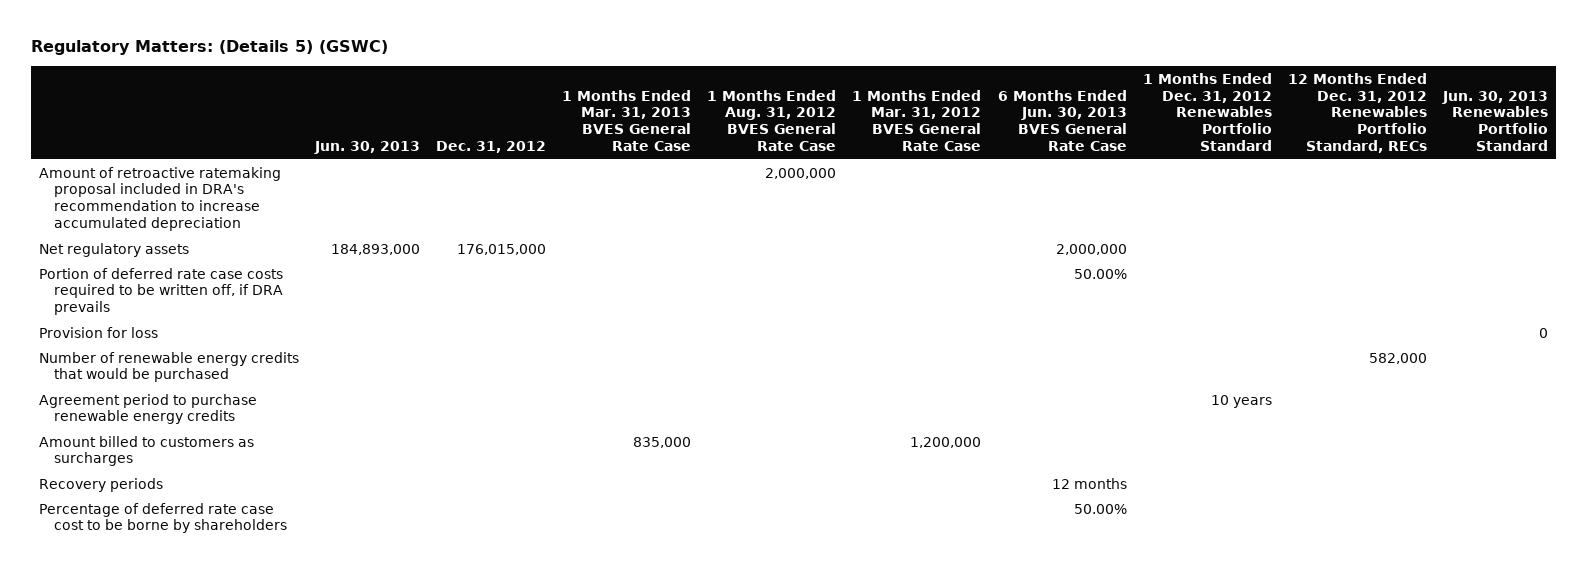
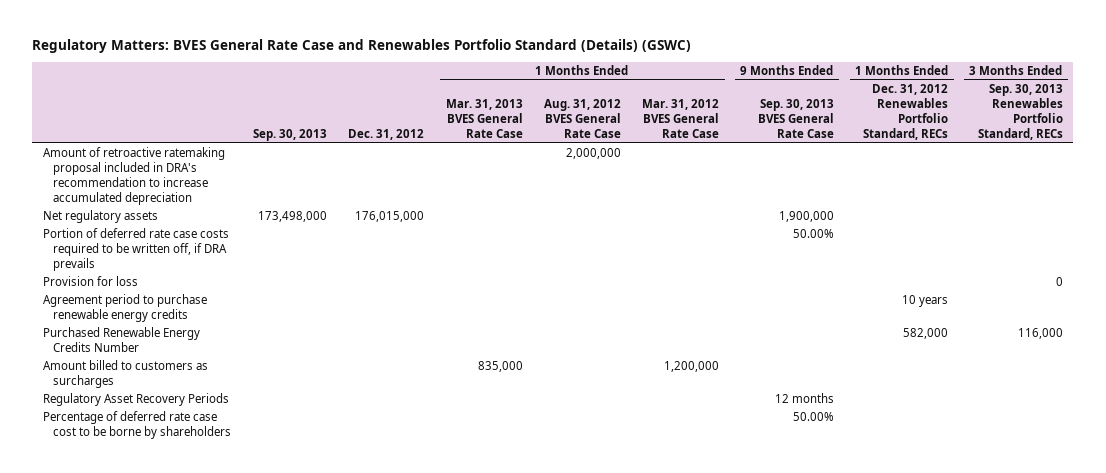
- Regulatory Matters: (Details 5) (GSWC)
+ Regulatory Matters: BVES General Rate Case and Renewables Portfolio Standard (Details) (GSWC)
- | Jun. 30, 2013 | Dec. 31, 2012 | 1 Months Ended Mar. 31, 2013 BVES General Rate Case | 1 Months Ended Aug. 31, 2012 BVES General Rate Case | 1 Months Ended Mar. 31, 2012 BVES General Rate Case | 6 Months Ended Jun. 30, 2013 BVES General Rate Case | 1 Months Ended Dec. 31, 2012 Renewables Portfolio Standard | 12 Months Ended Dec. 31, 2012 Renewables Portfolio Standard, RECs | Jun. 30, 2013 Renewables Portfolio Standard
+ | Sep. 30, 2013 | Dec. 31, 2012 | 1 Months Ended Mar. 31, 2013 BVES General Rate Case | 1 Months Ended Aug. 31, 2012 BVES General Rate Case | 1 Months Ended Mar. 31, 2012 BVES General Rate Case | 9 Months Ended Sep. 30, 2013 BVES General Rate Case | 1 Months Ended Dec. 31, 2012 Renewables Portfolio Standard, RECs | 3 Months Ended Sep. 30, 2013 Renewables Portfolio Standard, RECs
- Number of renewable energy credits that would be purchased | | | | | | | | 582,000 |
+ Purchased Renewable Energy Credits Number | | | | | | | 582,000 | 116,000
- Recovery periods | | | | | | 12 months | | |
+ Regulatory Asset Recovery Periods | | | | | | 12 months | |

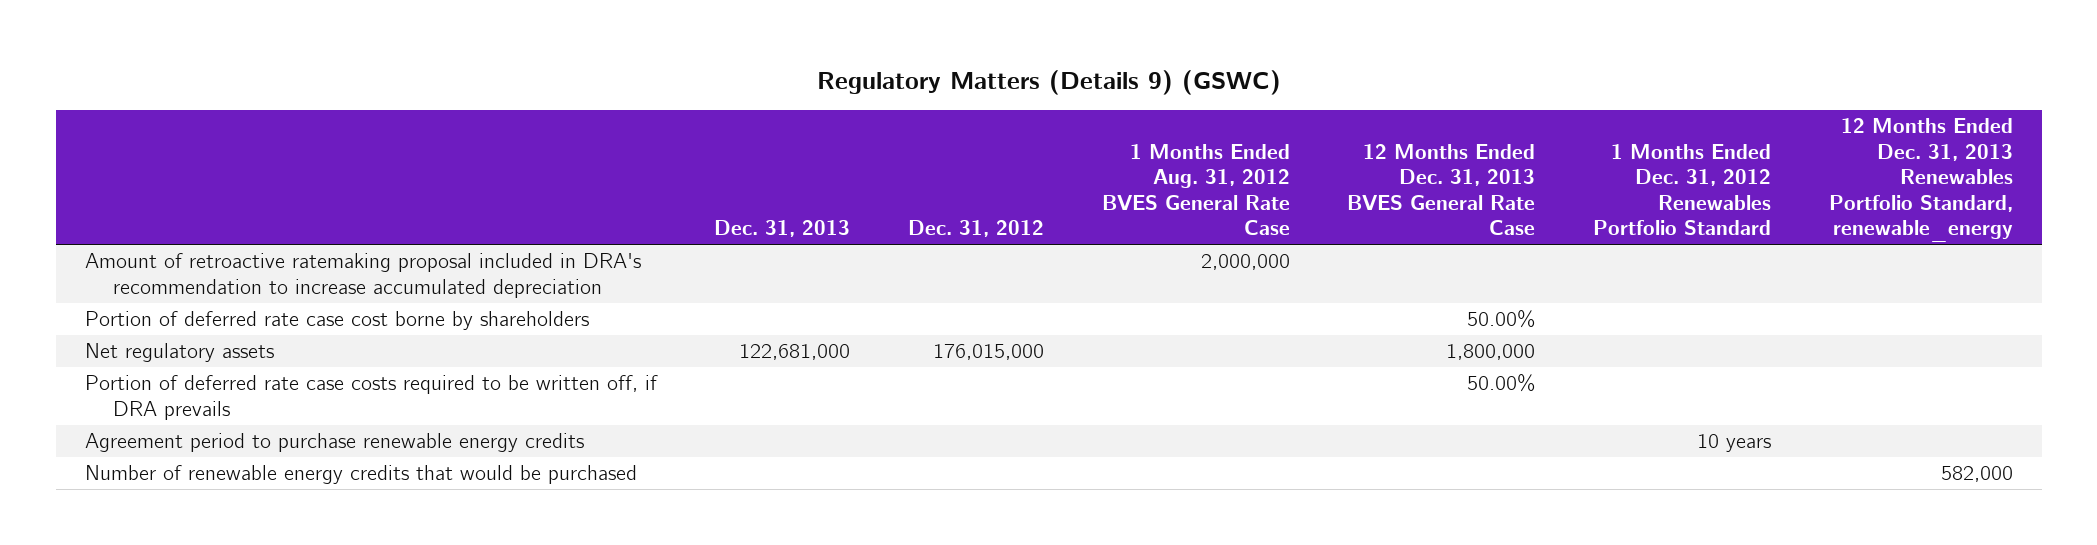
- Regulatory Matters: BVES General Rate Case and Renewables Portfolio Standard (Details) (GSWC)
+ Regulatory Matters (Details 9) (GSWC)
- | Sep. 30, 2013 | Dec. 31, 2012 | 1 Months Ended Mar. 31, 2013 BVES General Rate Case | 1 Months Ended Aug. 31, 2012 BVES General Rate Case | 1 Months Ended Mar. 31, 2012 BVES General Rate Case | 9 Months Ended Sep. 30, 2013 BVES General Rate Case | 1 Months Ended Dec. 31, 2012 Renewables Portfolio Standard, RECs | 3 Months Ended Sep. 30, 2013 Renewables Portfolio Standard, RECs
+ | Dec. 31, 2013 | Dec. 31, 2012 | 1 Months Ended Aug. 31, 2012 BVES General Rate Case | 12 Months Ended Dec. 31, 2013 BVES General Rate Case | 1 Months Ended Dec. 31, 2012 Renewables Portfolio Standard | 12 Months Ended Dec. 31, 2013 Renewables Portfolio Standard, renewable_energy
+ Portion of deferred rate case cost borne by shareholders | | | | 50.00% | |
- Provision for loss | | | | | | | | 0
- Purchased Renewable Energy Credits Number | | | | | | | 582,000 | 116,000
- Amount billed to customers as surcharges | | | 835,000 | | 1,200,000 | | |
- Regulatory Asset Recovery Periods | | | | | | 12 months | |
- Percentage of deferred rate case cost to be borne by shareholders | | | | | | 50.00% | |
+ Number of renewable energy credits that would be purchased | | | | | | 582,000

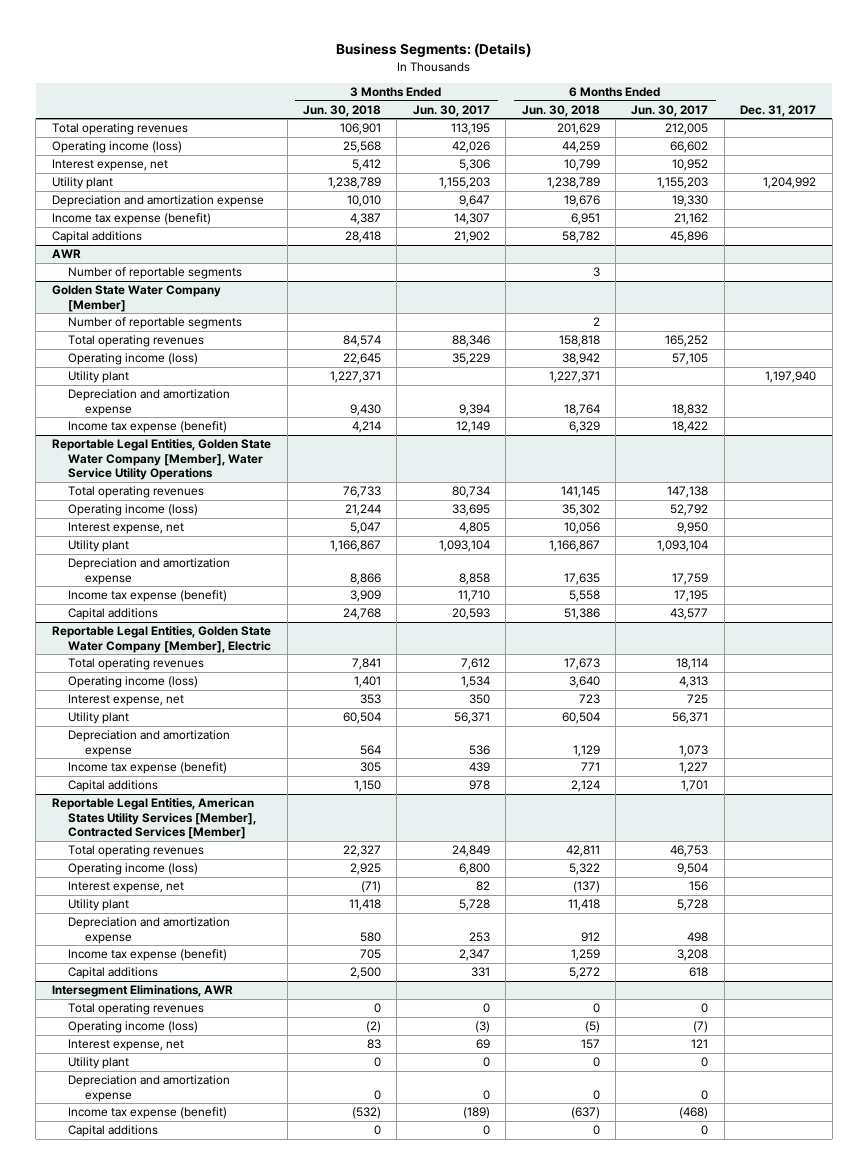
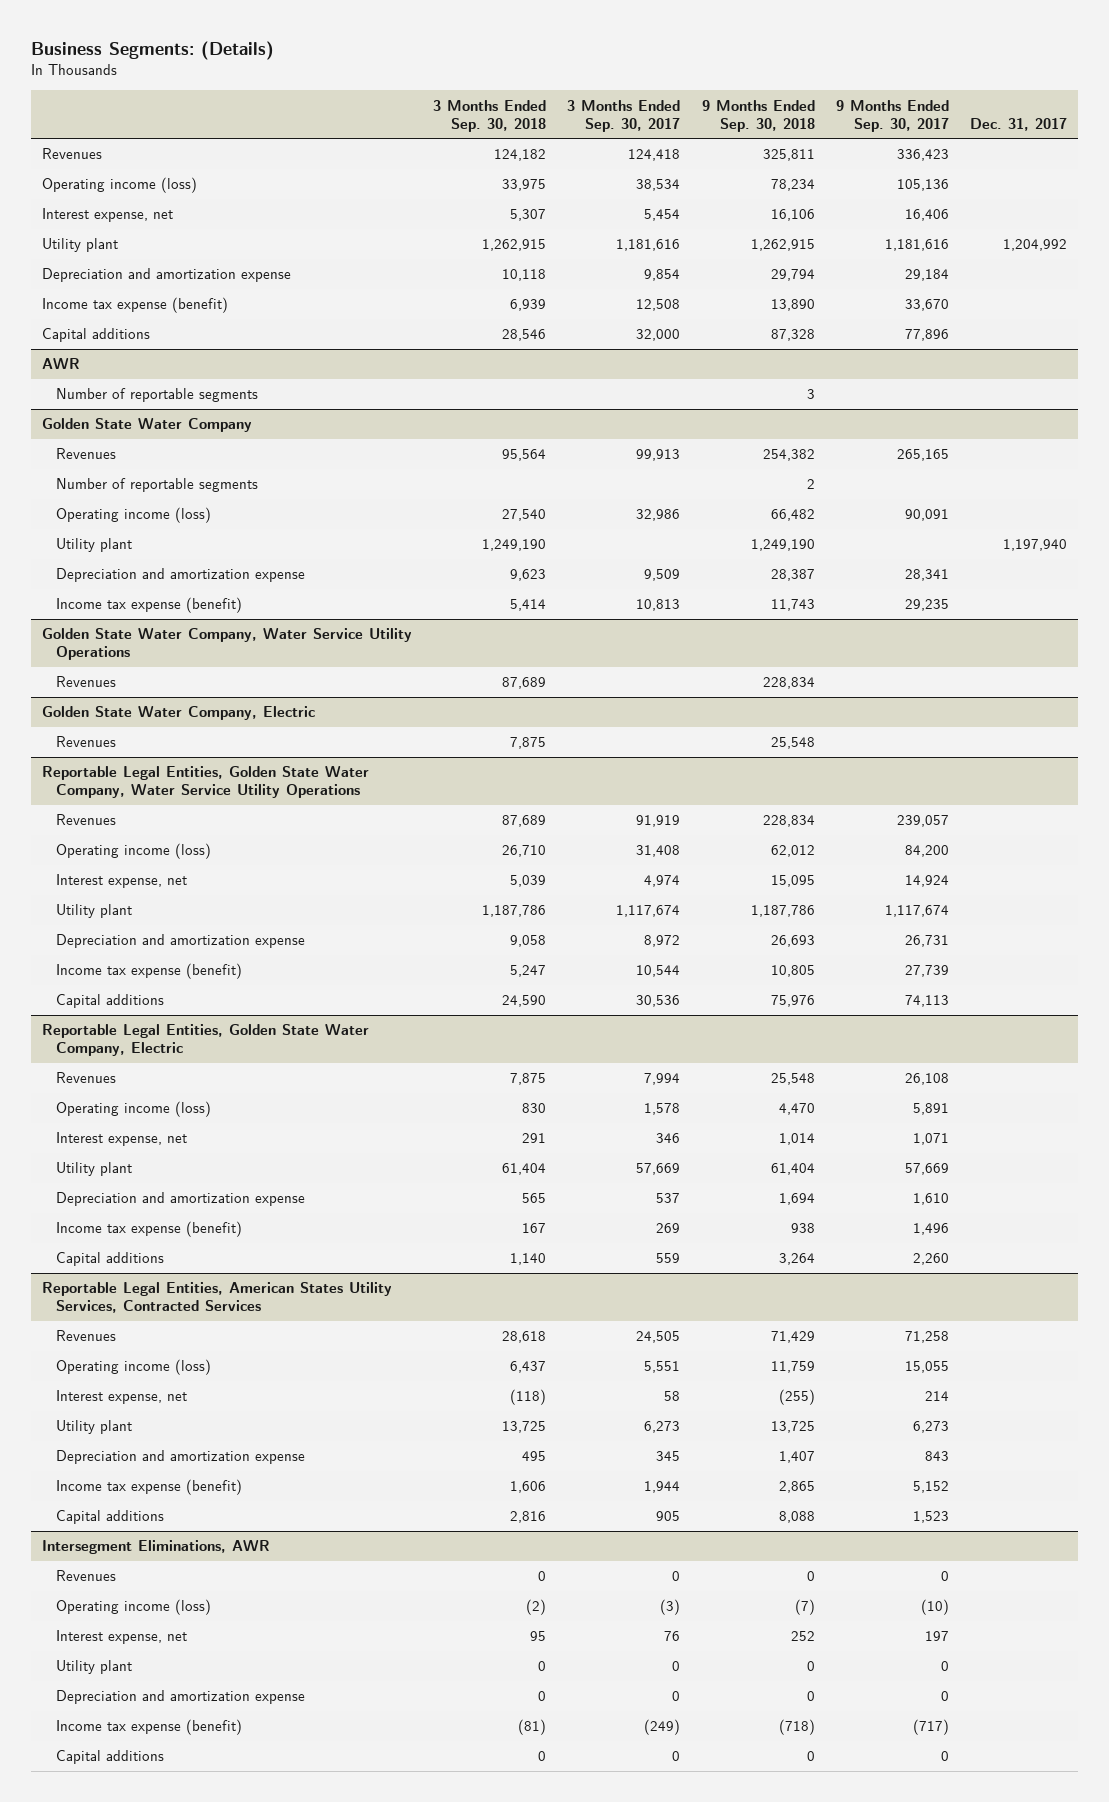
- | 3 Months Ended Jun. 30, 2018 | 3 Months Ended Jun. 30, 2017 | 6 Months Ended Jun. 30, 2018 | 6 Months Ended Jun. 30, 2017 | Dec. 31, 2017
+ | 3 Months Ended Sep. 30, 2018 | 3 Months Ended Sep. 30, 2017 | 9 Months Ended Sep. 30, 2018 | 9 Months Ended Sep. 30, 2017 | Dec. 31, 2017
- Total operating revenues | 106,901 | 113,195 | 201,629 | 212,005 |
+ Revenues | 124,182 | 124,418 | 325,811 | 336,423 |
- Golden State Water Company [Member]
+ Golden State Water Company
+ Revenues | 95,564 | 99,913 | 254,382 | 265,165 |
- Total operating revenues | 84,574 | 88,346 | 158,818 | 165,252 |
- Reportable Legal Entities, Golden State Water Company [Member], Water Service Utility Operations
- Total operating revenues | 76,733 | 80,734 | 141,145 | 147,138 |
+ Golden State Water Company, Water Service Utility Operations
+ Revenues | 87,689 | | 228,834 | |
+ Golden State Water Company, Electric
+ Revenues | 7,875 | | 25,548 | |
+ Reportable Legal Entities, Golden State Water Company, Water Service Utility Operations
+ Revenues | 87,689 | 91,919 | 228,834 | 239,057 |
- Reportable Legal Entities, Golden State Water Company [Member], Electric
- Total operating revenues | 7,841 | 7,612 | 17,673 | 18,114 |
+ Reportable Legal Entities, Golden State Water Company, Electric
+ Revenues | 7,875 | 7,994 | 25,548 | 26,108 |
- Reportable Legal Entities, American States Utility Services [Member], Contracted Services [Member]
- Total operating revenues | 22,327 | 24,849 | 42,811 | 46,753 |
+ Reportable Legal Entities, American States Utility Services, Contracted Services
+ Revenues | 28,618 | 24,505 | 71,429 | 71,258 |
@ Intersegment Eliminations, AWR
- Total operating revenues | 0 | 0 | 0 | 0 |
+ Revenues | 0 | 0 | 0 | 0 |

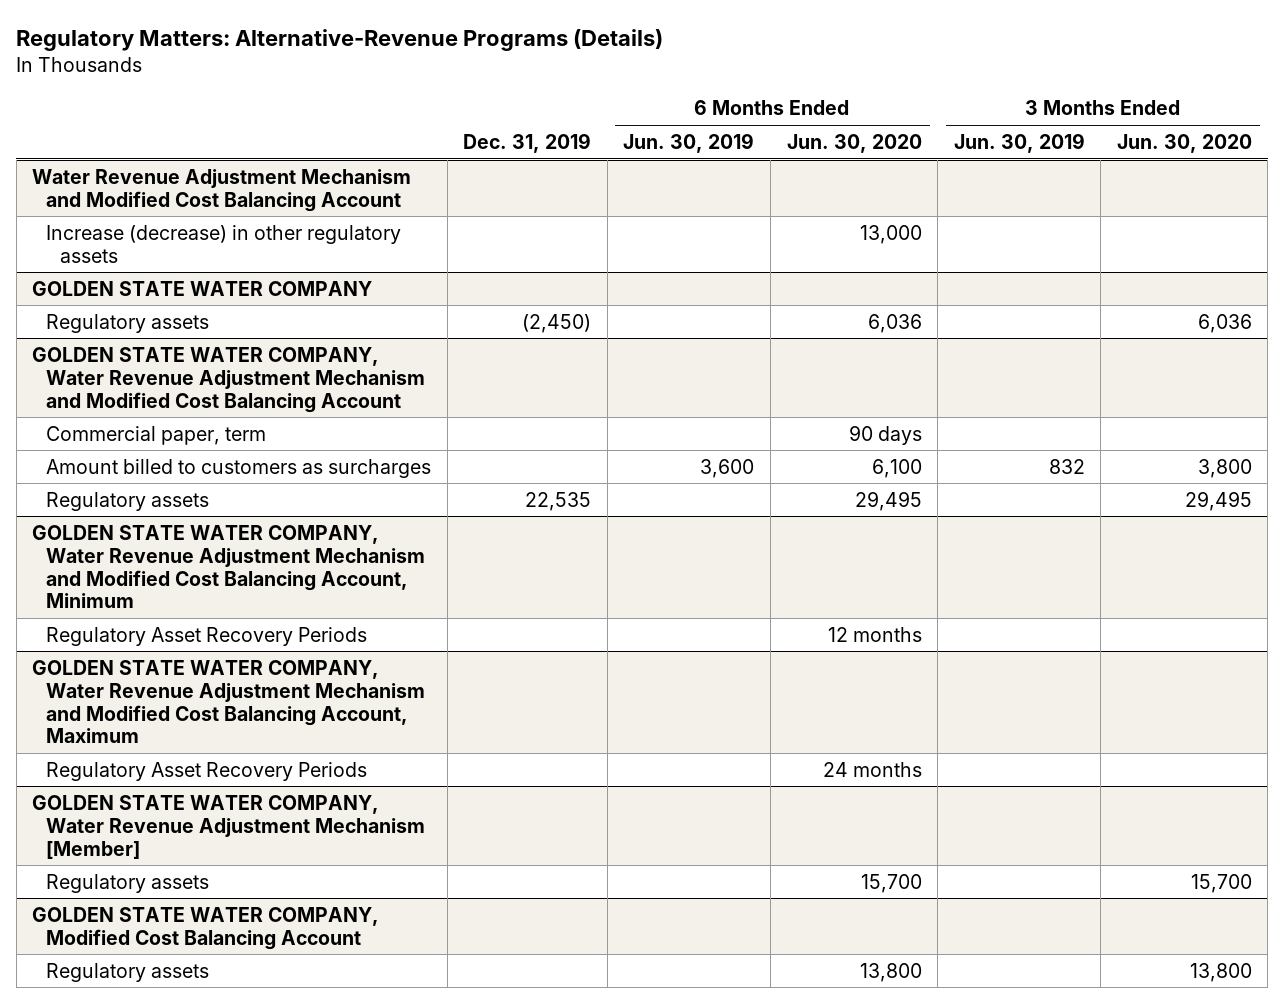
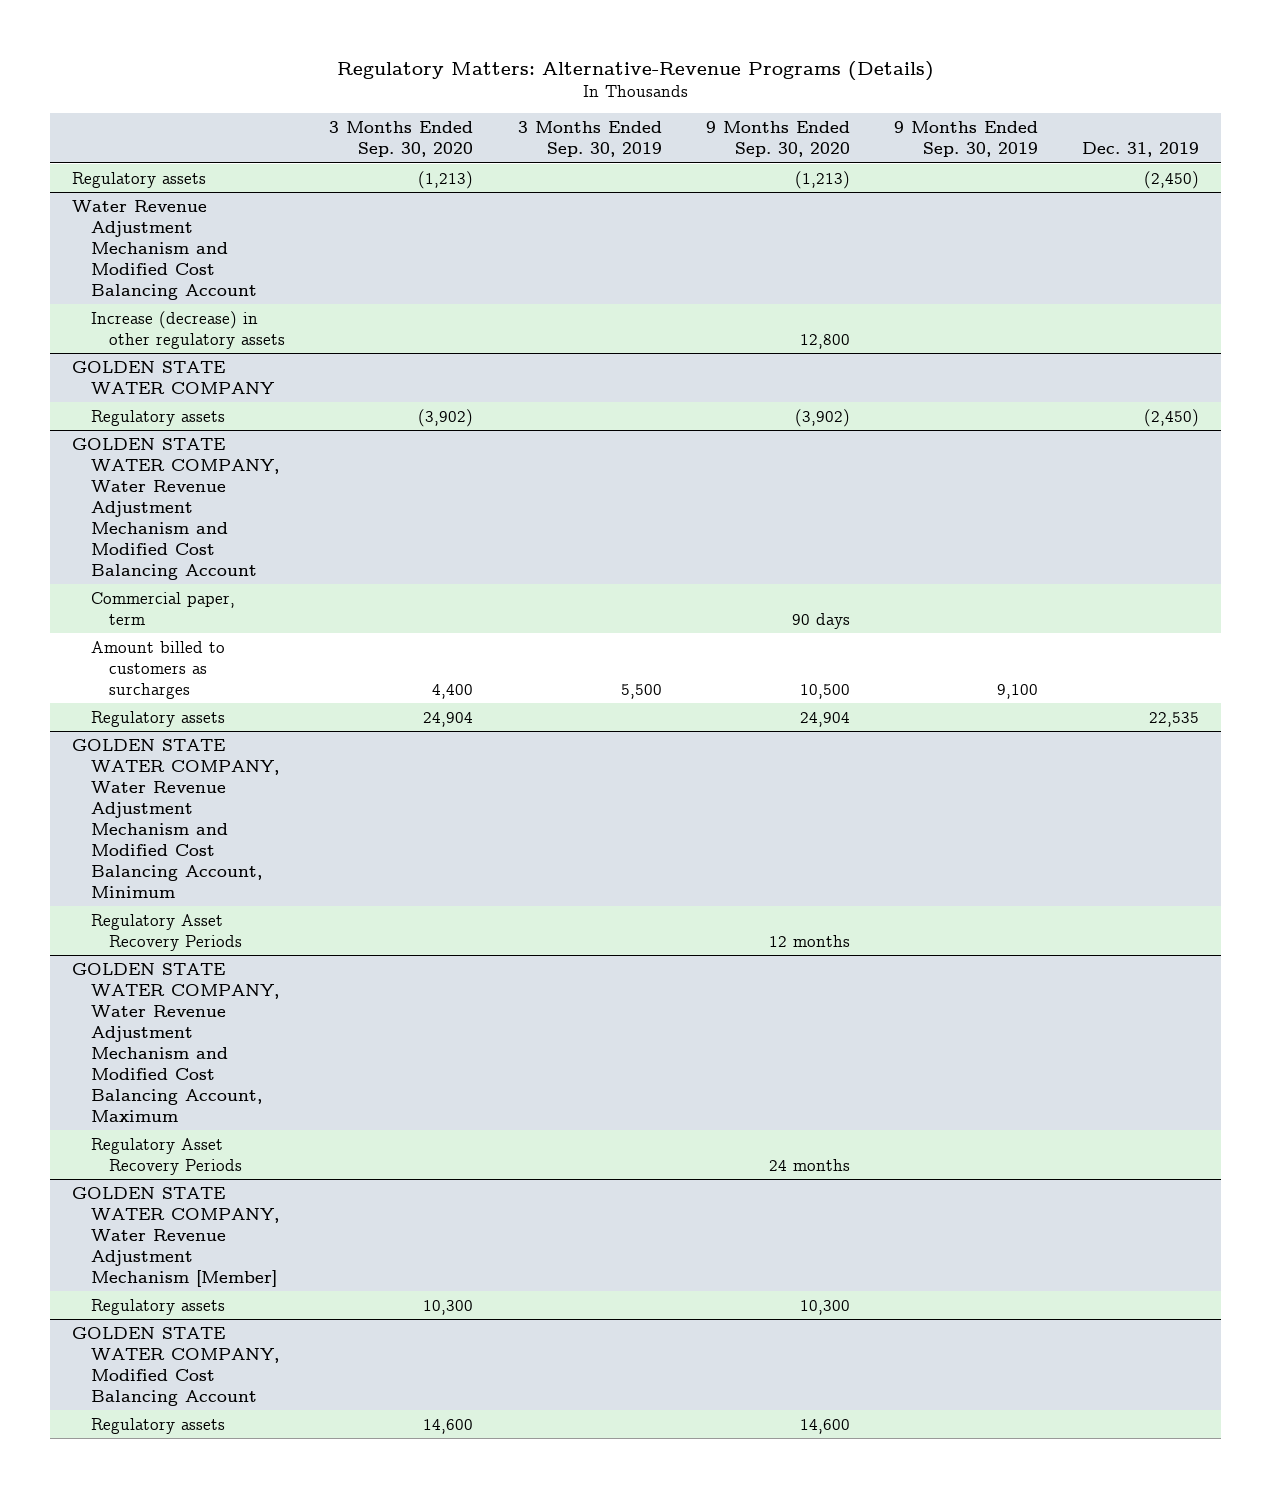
- | Dec. 31, 2019 | 6 Months Ended Jun. 30, 2019 | 6 Months Ended Jun. 30, 2020 | 3 Months Ended Jun. 30, 2019 | 3 Months Ended Jun. 30, 2020
+ | 3 Months Ended Sep. 30, 2020 | 3 Months Ended Sep. 30, 2019 | 9 Months Ended Sep. 30, 2020 | 9 Months Ended Sep. 30, 2019 | Dec. 31, 2019
+ Regulatory assets | (1,213) | | (1,213) | | (2,450)

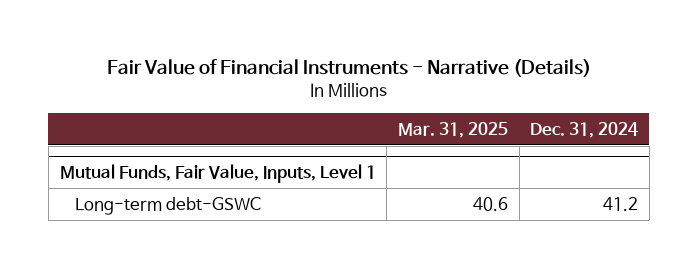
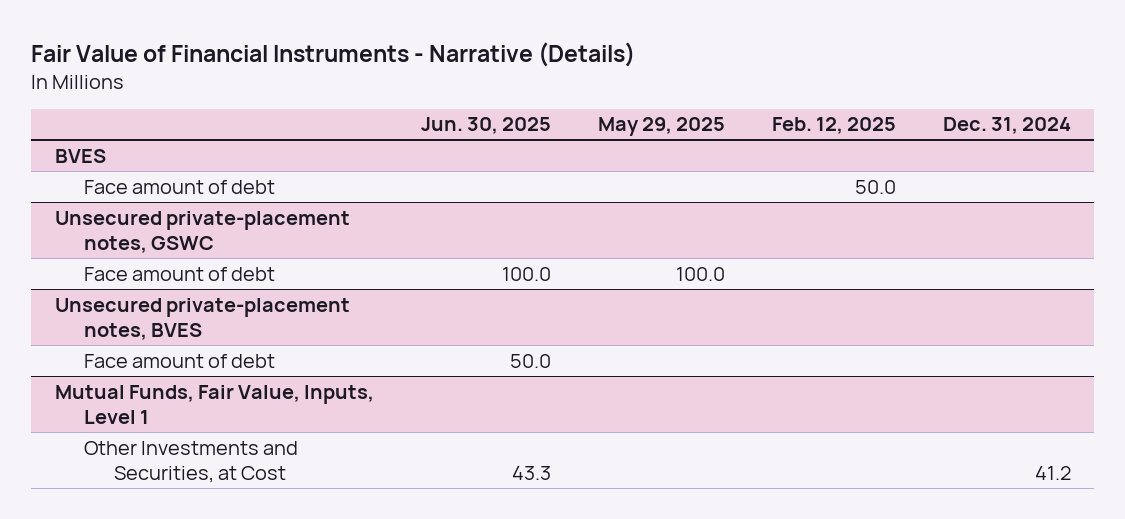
- | Mar. 31, 2025 | Dec. 31, 2024
+ | Jun. 30, 2025 | May 29, 2025 | Feb. 12, 2025 | Dec. 31, 2024
+ BVES
+ Face amount of debt | | | 50.0 |
+ Unsecured private-placement notes, GSWC
+ Face amount of debt | 100.0 | 100.0 | |
+ Unsecured private-placement notes, BVES
+ Face amount of debt | 50.0 | | |
@ Mutual Funds, Fair Value, Inputs, Level 1
- Long-term debt-GSWC | 40.6 | 41.2
+ Other Investments and Securities, at Cost | 43.3 | | | 41.2

